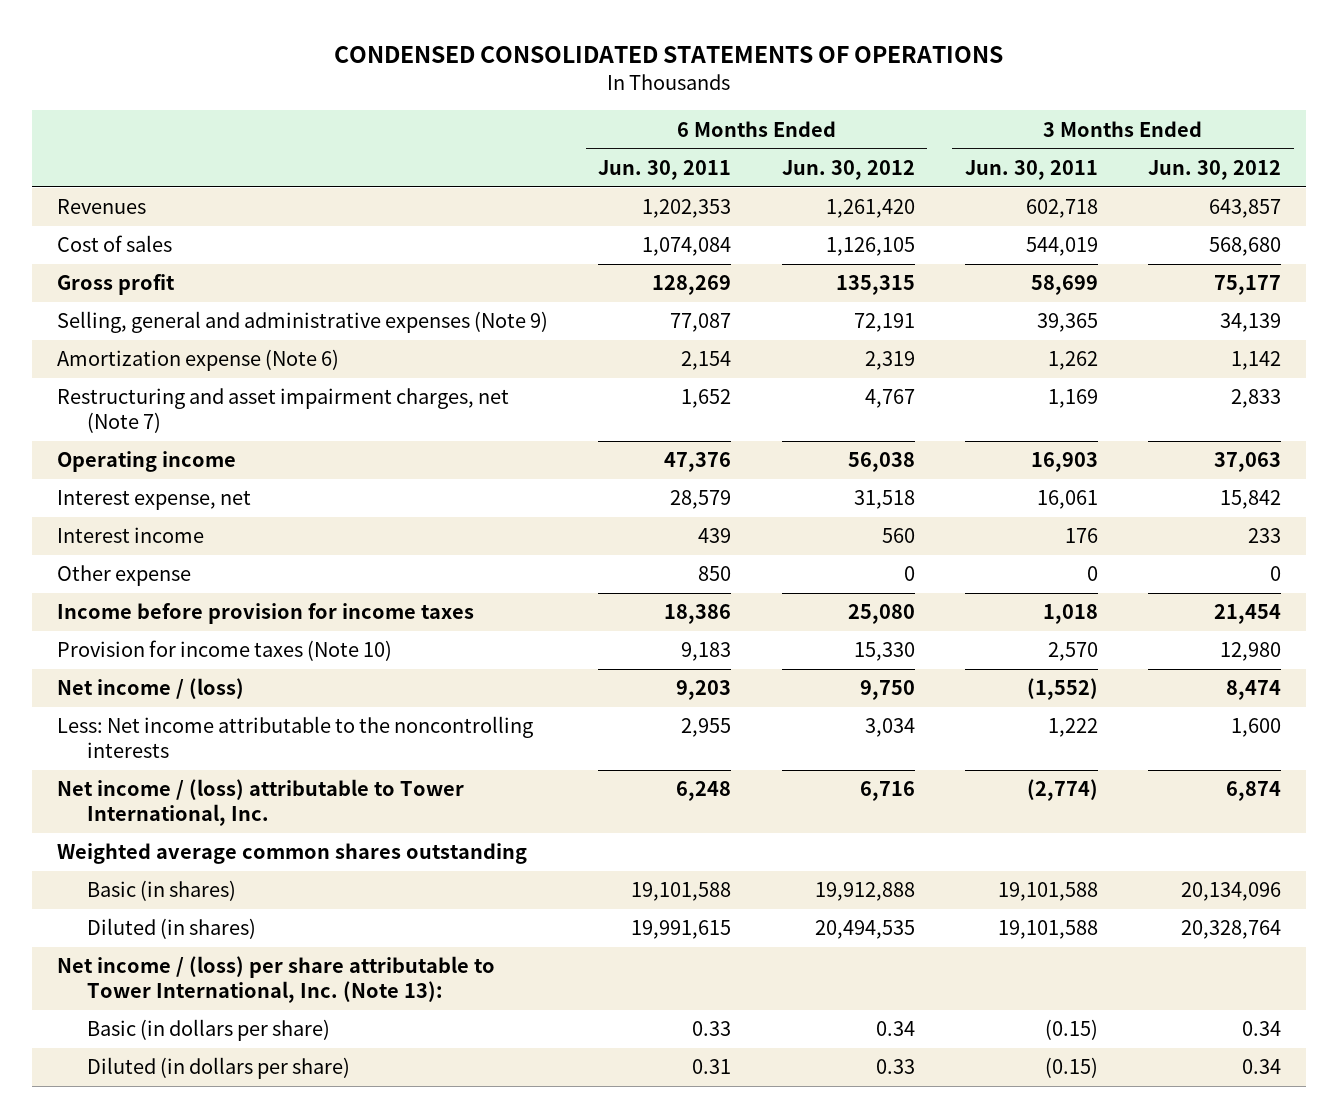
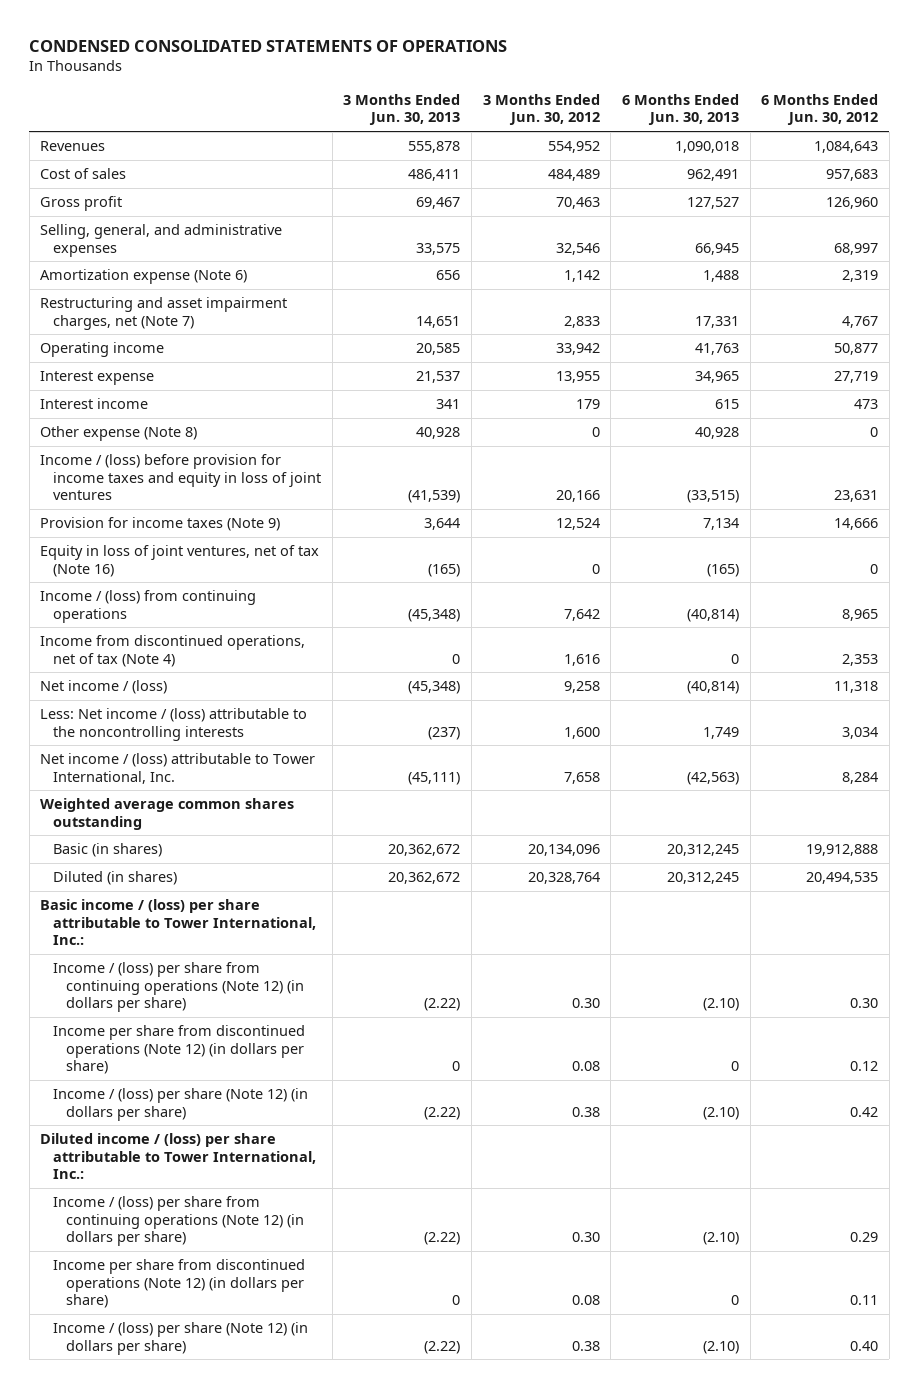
- | 6 Months Ended Jun. 30, 2011 | 6 Months Ended Jun. 30, 2012 | 3 Months Ended Jun. 30, 2011 | 3 Months Ended Jun. 30, 2012
+ | 3 Months Ended Jun. 30, 2013 | 3 Months Ended Jun. 30, 2012 | 6 Months Ended Jun. 30, 2013 | 6 Months Ended Jun. 30, 2012
- Revenues | 1,202,353 | 1,261,420 | 602,718 | 643,857
- Cost of sales | 1,074,084 | 1,126,105 | 544,019 | 568,680
- Gross profit | 128,269 | 135,315 | 58,699 | 75,177
- Selling, general and administrative expenses (Note 9) | 77,087 | 72,191 | 39,365 | 34,139
+ Revenues | 555,878 | 554,952 | 1,090,018 | 1,084,643
+ Cost of sales | 486,411 | 484,489 | 962,491 | 957,683
+ Gross profit | 69,467 | 70,463 | 127,527 | 126,960
+ Selling, general, and administrative expenses | 33,575 | 32,546 | 66,945 | 68,997
- Operating income | 47,376 | 56,038 | 16,903 | 37,063
- Interest expense, net | 28,579 | 31,518 | 16,061 | 15,842
- Interest income | 439 | 560 | 176 | 233
- Other expense | 850 | 0 | 0 | 0
- Income before provision for income taxes | 18,386 | 25,080 | 1,018 | 21,454
- Provision for income taxes (Note 10) | 9,183 | 15,330 | 2,570 | 12,980
- Net income / (loss) | 9,203 | 9,750 | (1,552) | 8,474
- Less: Net income attributable to the noncontrolling interests | 2,955 | 3,034 | 1,222 | 1,600
- Net income / (loss) attributable to Tower International, Inc. | 6,248 | 6,716 | (2,774) | 6,874
+ Operating income | 20,585 | 33,942 | 41,763 | 50,877
+ Interest expense | 21,537 | 13,955 | 34,965 | 27,719
+ Interest income | 341 | 179 | 615 | 473
+ Other expense (Note 8) | 40,928 | 0 | 40,928 | 0
+ Income / (loss) before provision for income taxes and equity in loss of joint ventures | (41,539) | 20,166 | (33,515) | 23,631
+ Provision for income taxes (Note 9) | 3,644 | 12,524 | 7,134 | 14,666
+ Equity in loss of joint ventures, net of tax (Note 16) | (165) | 0 | (165) | 0
+ Income / (loss) from continuing operations | (45,348) | 7,642 | (40,814) | 8,965
+ Income from discontinued operations, net of tax (Note 4) | 0 | 1,616 | 0 | 2,353
+ Net income / (loss) | (45,348) | 9,258 | (40,814) | 11,318
+ Less: Net income / (loss) attributable to the noncontrolling interests | (237) | 1,600 | 1,749 | 3,034
+ Net income / (loss) attributable to Tower International, Inc. | (45,111) | 7,658 | (42,563) | 8,284
- Net income / (loss) per share attributable to Tower International, Inc. (Note 13):
- Basic (in dollars per share) | 0.33 | 0.34 | (0.15) | 0.34
- Diluted (in dollars per share) | 0.31 | 0.33 | (0.15) | 0.34
+ Basic income / (loss) per share attributable to Tower International, Inc.:
+ Income / (loss) per share from continuing operations (Note 12) (in dollars per share) | (2.22) | 0.30 | (2.10) | 0.30
+ Income per share from discontinued operations (Note 12) (in dollars per share) | 0 | 0.08 | 0 | 0.12
+ Income / (loss) per share (Note 12) (in dollars per share) | (2.22) | 0.38 | (2.10) | 0.42
+ Diluted income / (loss) per share attributable to Tower International, Inc.:
+ Income / (loss) per share from continuing operations (Note 12) (in dollars per share) | (2.22) | 0.30 | (2.10) | 0.29
+ Income per share from discontinued operations (Note 12) (in dollars per share) | 0 | 0.08 | 0 | 0.11
+ Income / (loss) per share (Note 12) (in dollars per share) | (2.22) | 0.38 | (2.10) | 0.40

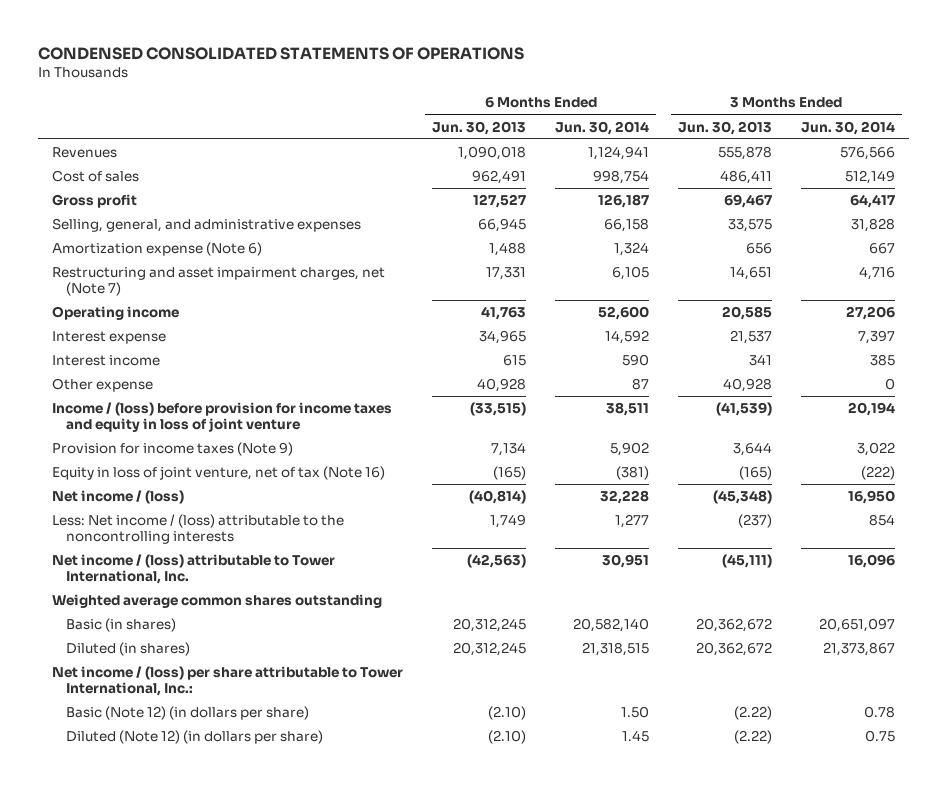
- | 3 Months Ended Jun. 30, 2013 | 3 Months Ended Jun. 30, 2012 | 6 Months Ended Jun. 30, 2013 | 6 Months Ended Jun. 30, 2012
+ | 6 Months Ended Jun. 30, 2013 | 6 Months Ended Jun. 30, 2014 | 3 Months Ended Jun. 30, 2013 | 3 Months Ended Jun. 30, 2014
- Other expense (Note 8) | 40,928 | 0 | 40,928 | 0
- Income / (loss) before provision for income taxes and equity in loss of joint ventures | (41,539) | 20,166 | (33,515) | 23,631
+ Other expense | 40,928 | 87 | 40,928 | 0
+ Income / (loss) before provision for income taxes and equity in loss of joint venture | (33,515) | 38,511 | (41,539) | 20,194
- Equity in loss of joint ventures, net of tax (Note 16) | (165) | 0 | (165) | 0
- Income / (loss) from continuing operations | (45,348) | 7,642 | (40,814) | 8,965
- Income from discontinued operations, net of tax (Note 4) | 0 | 1,616 | 0 | 2,353
+ Equity in loss of joint venture, net of tax (Note 16) | (165) | (381) | (165) | (222)
- Basic income / (loss) per share attributable to Tower International, Inc.:
- Income / (loss) per share from continuing operations (Note 12) (in dollars per share) | (2.22) | 0.30 | (2.10) | 0.30
- Income per share from discontinued operations (Note 12) (in dollars per share) | 0 | 0.08 | 0 | 0.12
- Income / (loss) per share (Note 12) (in dollars per share) | (2.22) | 0.38 | (2.10) | 0.42
- Diluted income / (loss) per share attributable to Tower International, Inc.:
- Income / (loss) per share from continuing operations (Note 12) (in dollars per share) | (2.22) | 0.30 | (2.10) | 0.29
- Income per share from discontinued operations (Note 12) (in dollars per share) | 0 | 0.08 | 0 | 0.11
- Income / (loss) per share (Note 12) (in dollars per share) | (2.22) | 0.38 | (2.10) | 0.40
+ Net income / (loss) per share attributable to Tower International, Inc.:
+ Basic (Note 12) (in dollars per share) | (2.10) | 1.50 | (2.22) | 0.78
+ Diluted (Note 12) (in dollars per share) | (2.10) | 1.45 | (2.22) | 0.75

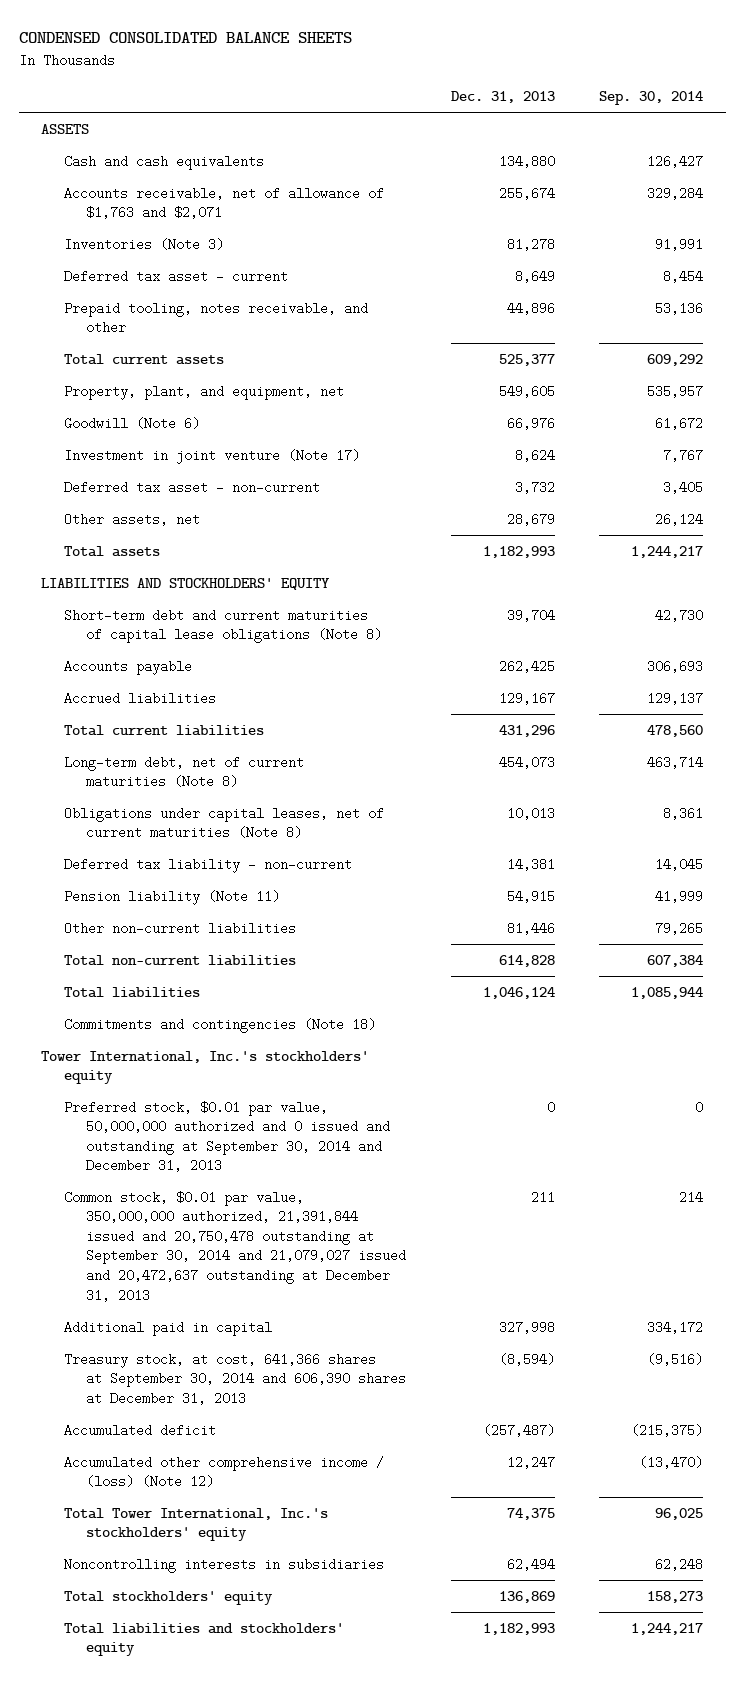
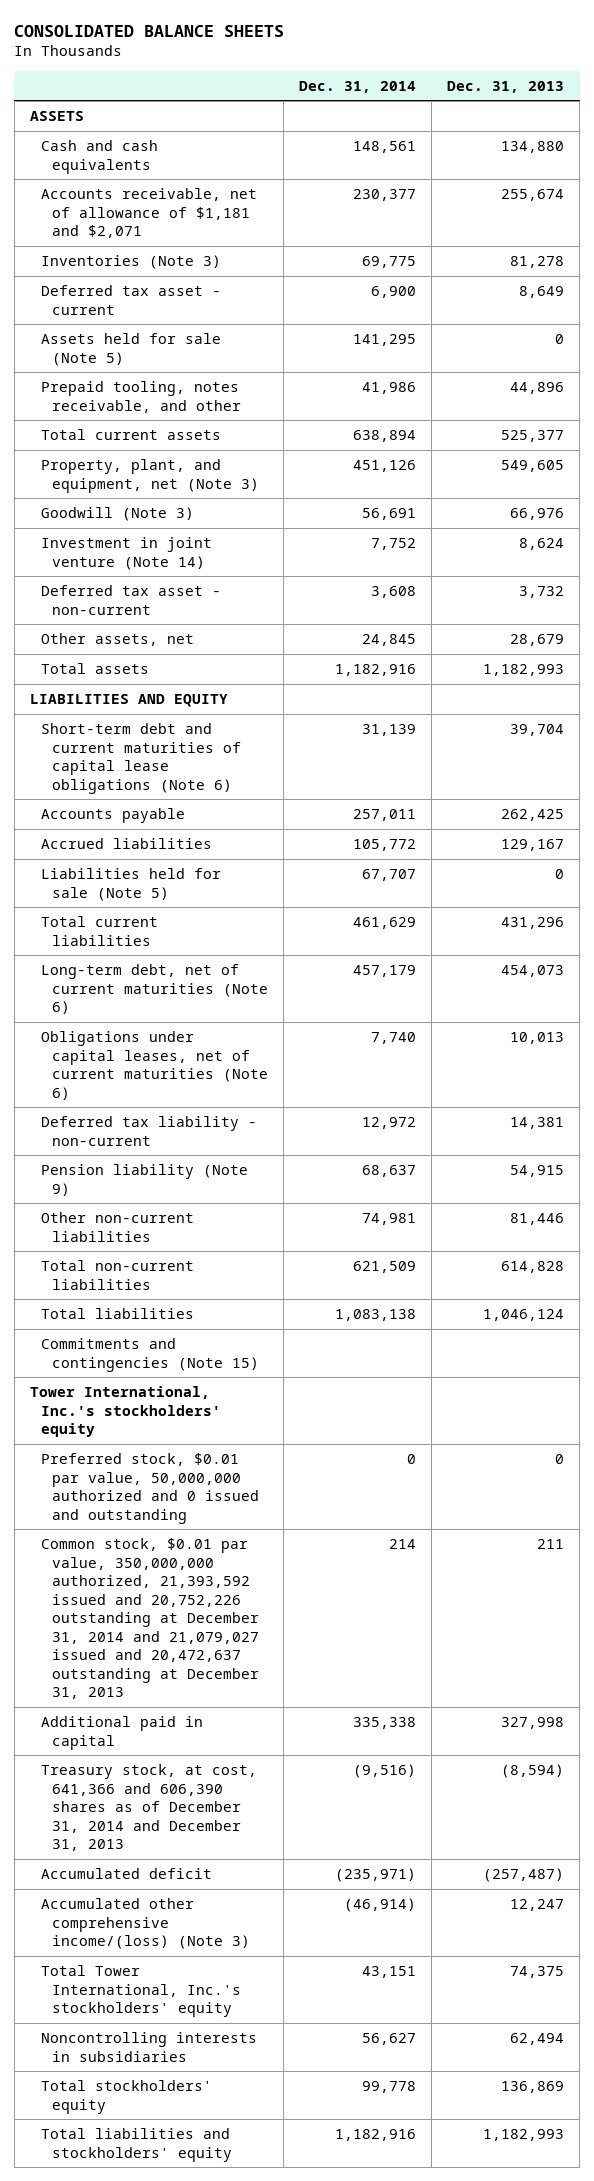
- CONDENSED CONSOLIDATED BALANCE SHEETS
+ CONSOLIDATED BALANCE SHEETS
- | Dec. 31, 2013 | Sep. 30, 2014
+ | Dec. 31, 2014 | Dec. 31, 2013
- Accounts receivable, net of allowance of $1,763 and $2,071 | 255,674 | 329,284
+ Accounts receivable, net of allowance of $1,181 and $2,071 | 230,377 | 255,674
+ Assets held for sale (Note 5) | 141,295 | 0
- Property, plant, and equipment, net | 549,605 | 535,957
- Goodwill (Note 6) | 66,976 | 61,672
- Investment in joint venture (Note 17) | 8,624 | 7,767
+ Property, plant, and equipment, net (Note 3) | 451,126 | 549,605
+ Goodwill (Note 3) | 56,691 | 66,976
+ Investment in joint venture (Note 14) | 7,752 | 8,624
- LIABILITIES AND STOCKHOLDERS' EQUITY
- Short-term debt and current maturities of capital lease obligations (Note 8) | 39,704 | 42,730
+ LIABILITIES AND EQUITY
+ Short-term debt and current maturities of capital lease obligations (Note 6) | 31,139 | 39,704
+ Liabilities held for sale (Note 5) | 67,707 | 0
- Long-term debt, net of current maturities (Note 8) | 454,073 | 463,714
- Obligations under capital leases, net of current maturities (Note 8) | 10,013 | 8,361
+ Long-term debt, net of current maturities (Note 6) | 457,179 | 454,073
+ Obligations under capital leases, net of current maturities (Note 6) | 7,740 | 10,013
- Pension liability (Note 11) | 54,915 | 41,999
+ Pension liability (Note 9) | 68,637 | 54,915
- Commitments and contingencies (Note 18)
+ Commitments and contingencies (Note 15)
- Preferred stock, $0.01 par value, 50,000,000 authorized and 0 issued and outstanding at September 30, 2014 and December 31, 2013 | 0 | 0
- Common stock, $0.01 par value, 350,000,000 authorized, 21,391,844 issued and 20,750,478 outstanding at September 30, 2014 and 21,079,027 issued and 20,472,637 outstanding at December 31, 2013 | 211 | 214
+ Preferred stock, $0.01 par value, 50,000,000 authorized and 0 issued and outstanding | 0 | 0
+ Common stock, $0.01 par value, 350,000,000 authorized, 21,393,592 issued and 20,752,226 outstanding at December 31, 2014 and 21,079,027 issued and 20,472,637 outstanding at December 31, 2013 | 214 | 211
- Treasury stock, at cost, 641,366 shares at September 30, 2014 and 606,390 shares at December 31, 2013 | (8,594) | (9,516)
+ Treasury stock, at cost, 641,366 and 606,390 shares as of December 31, 2014 and December 31, 2013 | (9,516) | (8,594)
- Accumulated other comprehensive income / (loss) (Note 12) | 12,247 | (13,470)
+ Accumulated other comprehensive income/(loss) (Note 3) | (46,914) | 12,247

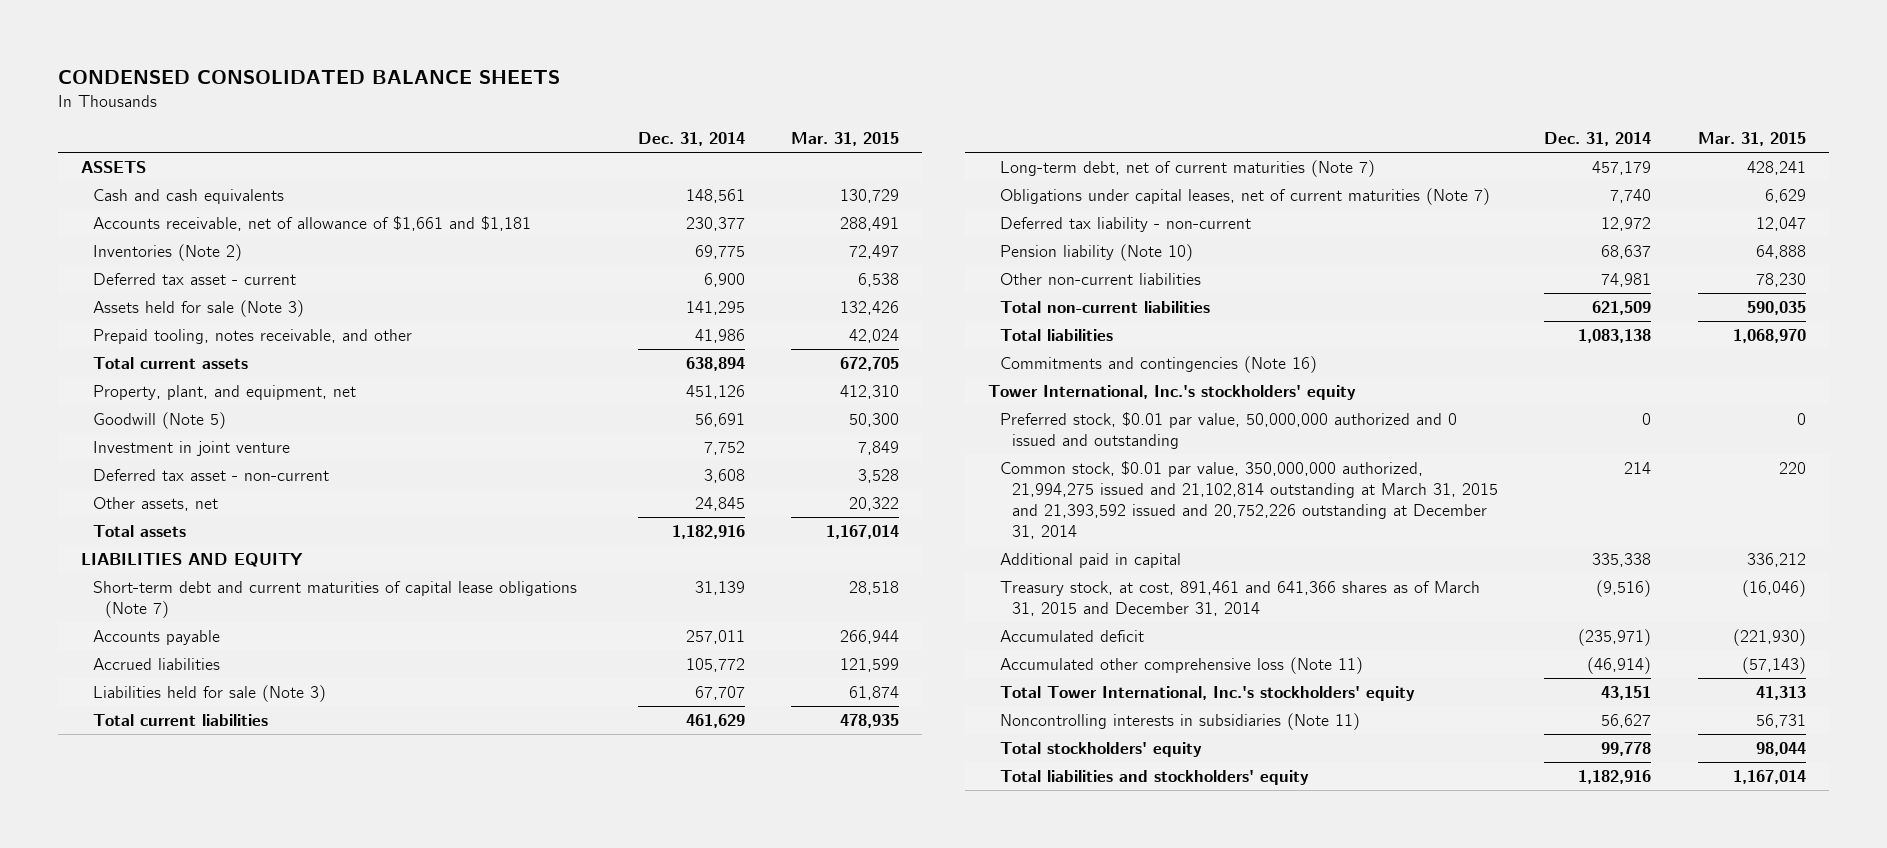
- CONSOLIDATED BALANCE SHEETS
+ CONDENSED CONSOLIDATED BALANCE SHEETS
- | Dec. 31, 2014 | Dec. 31, 2013
+ | Dec. 31, 2014 | Mar. 31, 2015
- Accounts receivable, net of allowance of $1,181 and $2,071 | 230,377 | 255,674
- Inventories (Note 3) | 69,775 | 81,278
+ Accounts receivable, net of allowance of $1,661 and $1,181 | 230,377 | 288,491
+ Inventories (Note 2) | 69,775 | 72,497
- Assets held for sale (Note 5) | 141,295 | 0
+ Assets held for sale (Note 3) | 141,295 | 132,426
- Property, plant, and equipment, net (Note 3) | 451,126 | 549,605
- Goodwill (Note 3) | 56,691 | 66,976
- Investment in joint venture (Note 14) | 7,752 | 8,624
+ Property, plant, and equipment, net | 451,126 | 412,310
+ Goodwill (Note 5) | 56,691 | 50,300
+ Investment in joint venture | 7,752 | 7,849
- Short-term debt and current maturities of capital lease obligations (Note 6) | 31,139 | 39,704
+ Short-term debt and current maturities of capital lease obligations (Note 7) | 31,139 | 28,518
- Liabilities held for sale (Note 5) | 67,707 | 0
+ Liabilities held for sale (Note 3) | 67,707 | 61,874
- Long-term debt, net of current maturities (Note 6) | 457,179 | 454,073
- Obligations under capital leases, net of current maturities (Note 6) | 7,740 | 10,013
+ Long-term debt, net of current maturities (Note 7) | 457,179 | 428,241
+ Obligations under capital leases, net of current maturities (Note 7) | 7,740 | 6,629
- Pension liability (Note 9) | 68,637 | 54,915
+ Pension liability (Note 10) | 68,637 | 64,888
- Commitments and contingencies (Note 15)
+ Commitments and contingencies (Note 16)
- Common stock, $0.01 par value, 350,000,000 authorized, 21,393,592 issued and 20,752,226 outstanding at December 31, 2014 and 21,079,027 issued and 20,472,637 outstanding at December 31, 2013 | 214 | 211
+ Common stock, $0.01 par value, 350,000,000 authorized, 21,994,275 issued and 21,102,814 outstanding at March 31, 2015 and 21,393,592 issued and 20,752,226 outstanding at December 31, 2014 | 214 | 220
- Treasury stock, at cost, 641,366 and 606,390 shares as of December 31, 2014 and December 31, 2013 | (9,516) | (8,594)
+ Treasury stock, at cost, 891,461 and 641,366 shares as of March 31, 2015 and December 31, 2014 | (9,516) | (16,046)
- Accumulated other comprehensive income/(loss) (Note 3) | (46,914) | 12,247
+ Accumulated other comprehensive loss (Note 11) | (46,914) | (57,143)
- Noncontrolling interests in subsidiaries | 56,627 | 62,494
+ Noncontrolling interests in subsidiaries (Note 11) | 56,627 | 56,731

